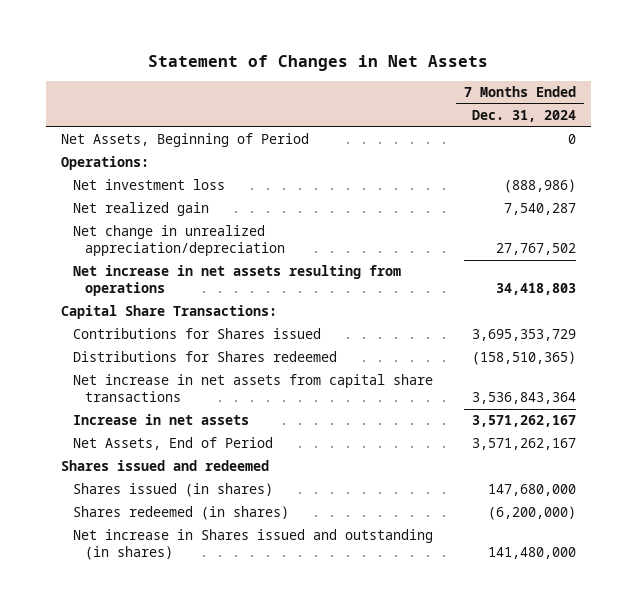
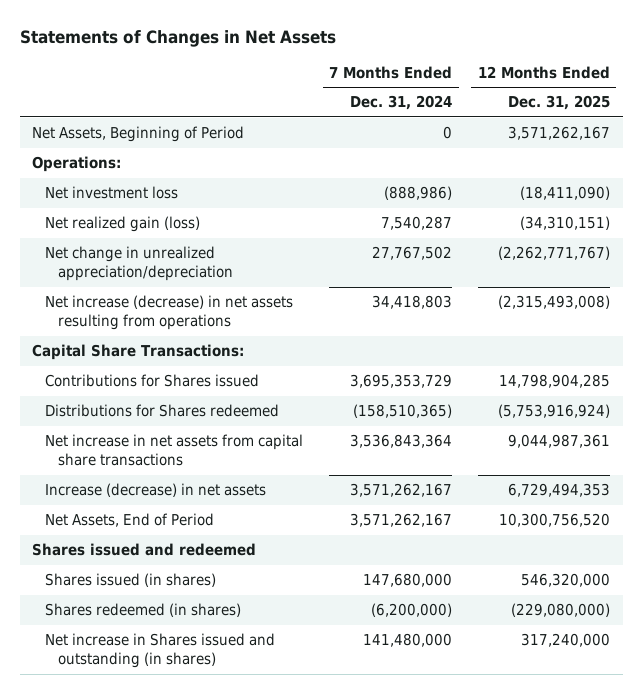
- Statement of Changes in Net Assets
+ Statements of Changes in Net Assets
- | 7 Months Ended Dec. 31, 2024
+ | 7 Months Ended Dec. 31, 2024 | 12 Months Ended Dec. 31, 2025
- Net realized gain | 7,540,287
+ Net realized gain (loss) | 7,540,287 | (34,310,151)
- Net increase in net assets resulting from operations | 34,418,803
+ Net increase (decrease) in net assets resulting from operations | 34,418,803 | (2,315,493,008)
- Increase in net assets | 3,571,262,167
+ Increase (decrease) in net assets | 3,571,262,167 | 6,729,494,353

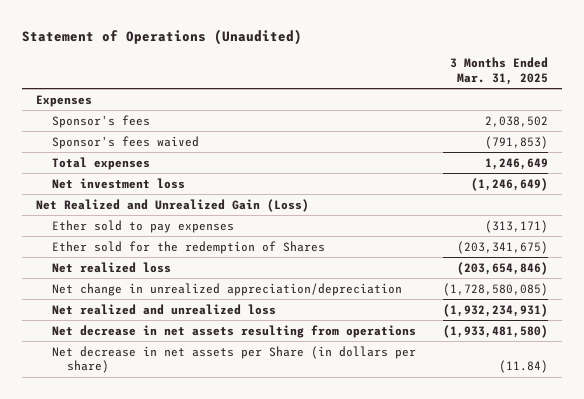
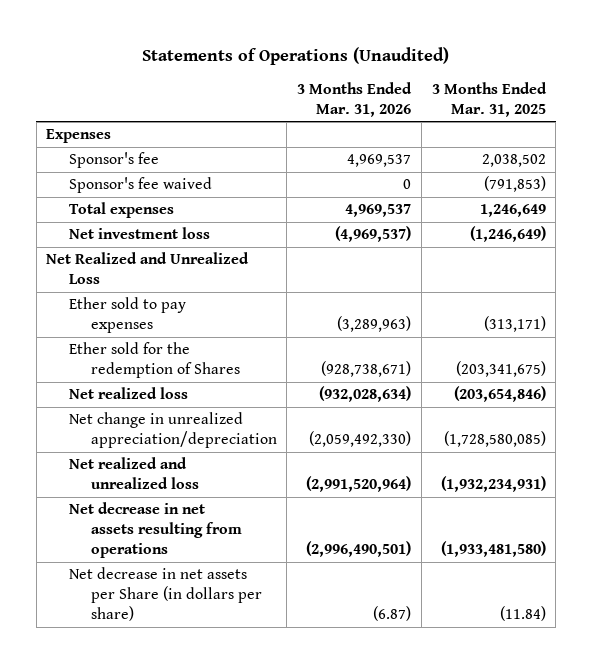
- Statement of Operations (Unaudited)
+ Statements of Operations (Unaudited)
- | 3 Months Ended Mar. 31, 2025
+ | 3 Months Ended Mar. 31, 2026 | 3 Months Ended Mar. 31, 2025
- Sponsor's fees | 2,038,502
- Sponsor's fees waived | (791,853)
+ Sponsor's fee | 4,969,537 | 2,038,502
+ Sponsor's fee waived | 0 | (791,853)
- Net Realized and Unrealized Gain (Loss)
+ Net Realized and Unrealized Loss

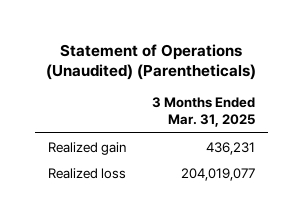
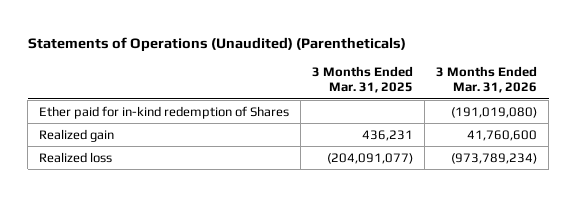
- Statement of Operations (Unaudited) (Parentheticals)
+ Statements of Operations (Unaudited) (Parentheticals)
- | 3 Months Ended Mar. 31, 2025
+ | 3 Months Ended Mar. 31, 2025 | 3 Months Ended Mar. 31, 2026
+ Ether paid for in-kind redemption of Shares | | (191,019,080)
- Realized loss | 204,019,077
+ Realized loss | (204,091,077) | (973,789,234)

